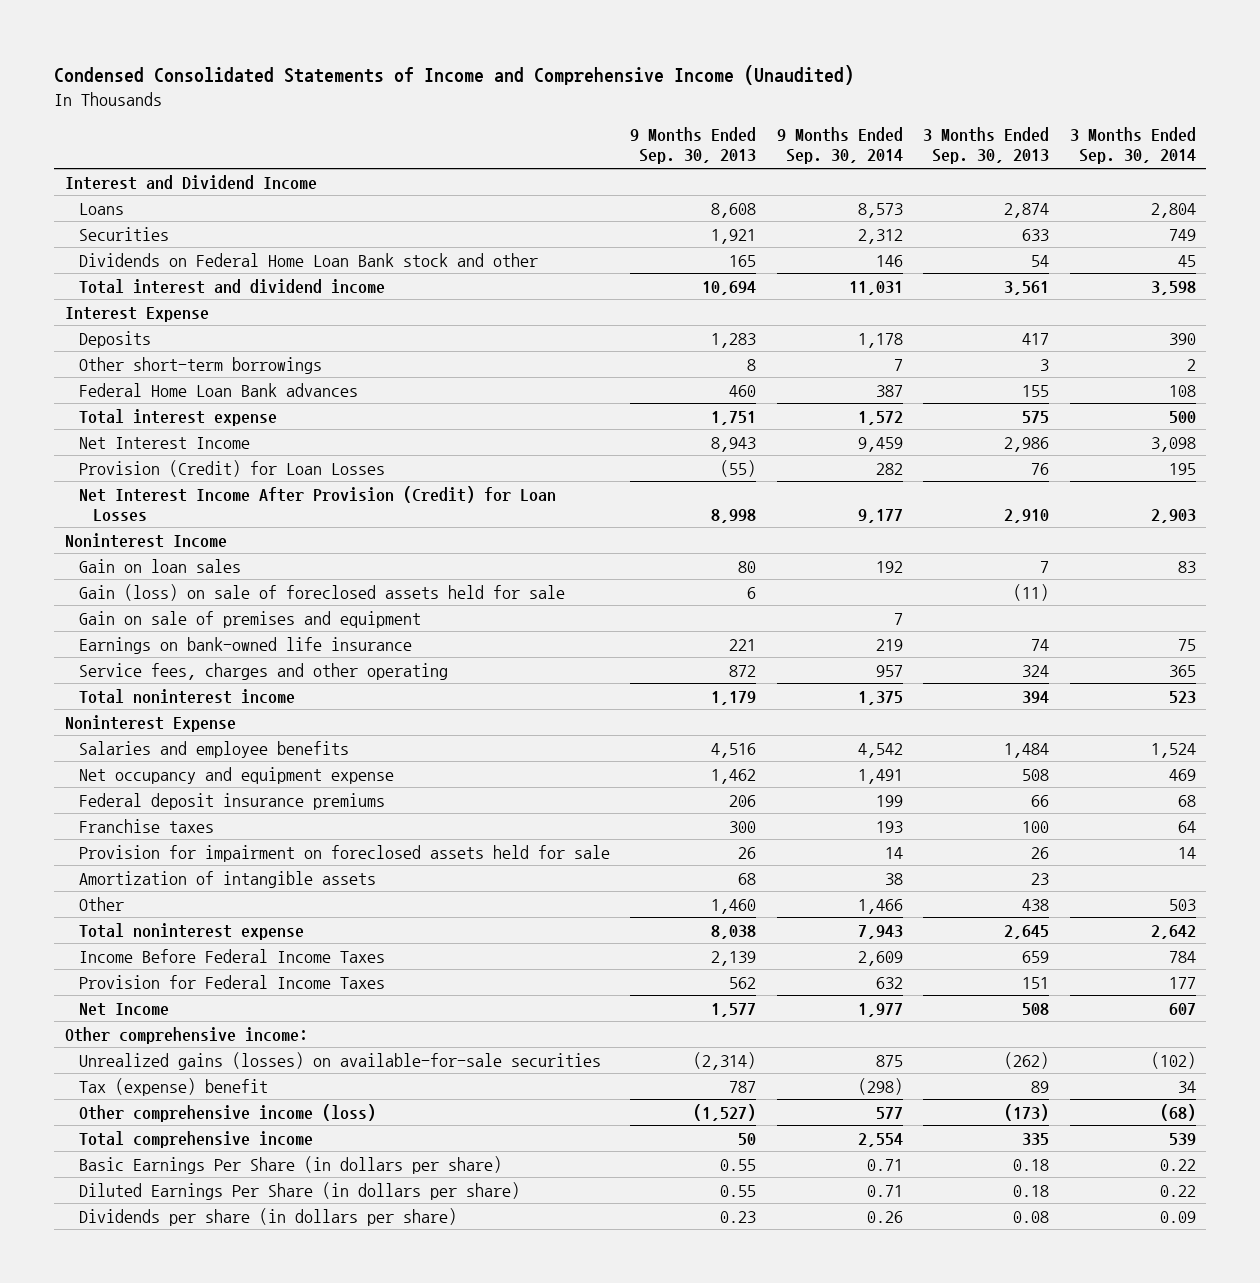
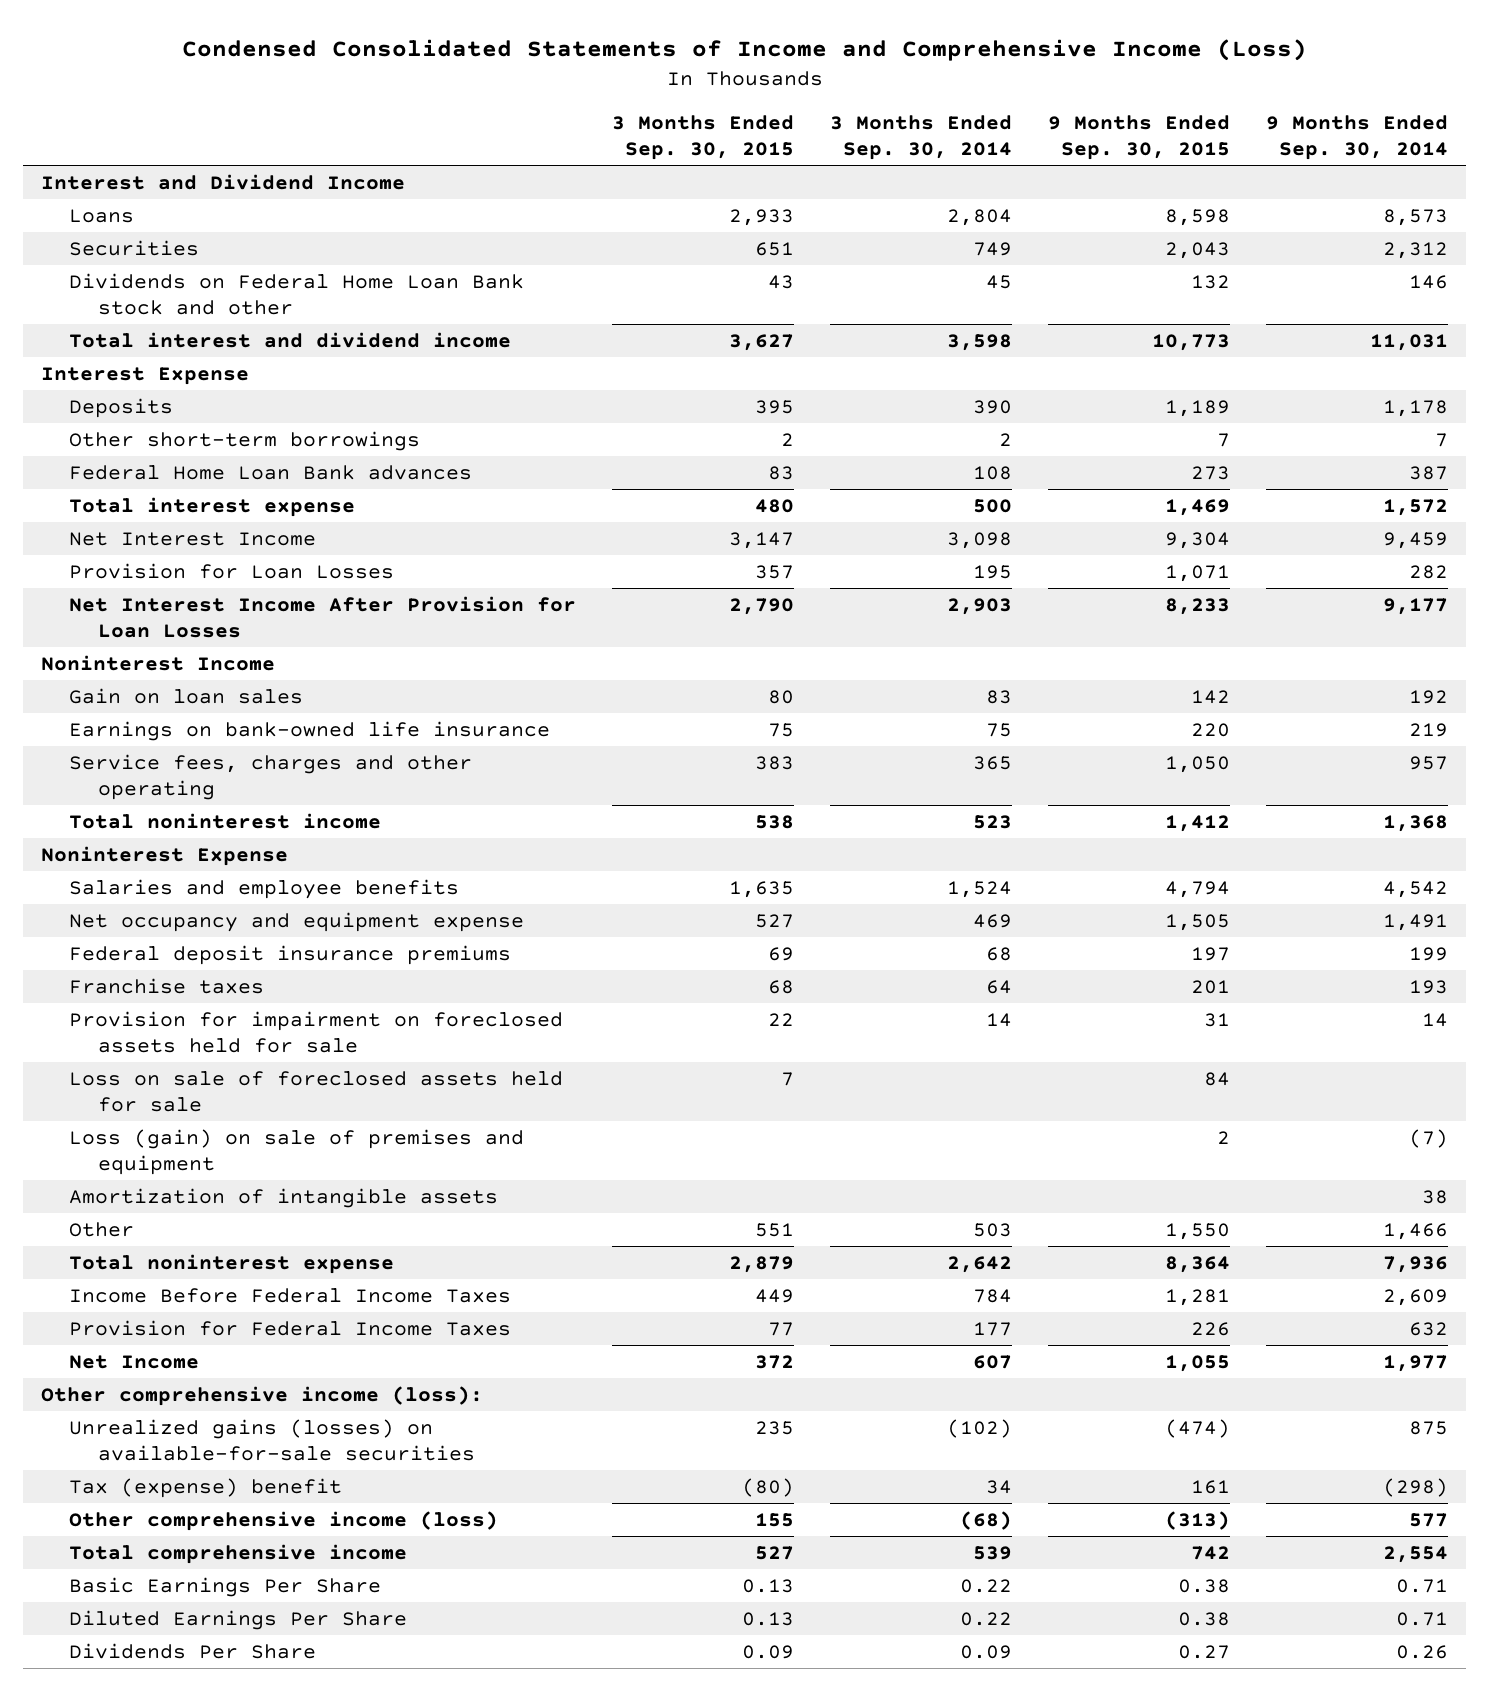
- Condensed Consolidated Statements of Income and Comprehensive Income (Unaudited)
+ Condensed Consolidated Statements of Income and Comprehensive Income (Loss)
- | 9 Months Ended Sep. 30, 2013 | 9 Months Ended Sep. 30, 2014 | 3 Months Ended Sep. 30, 2013 | 3 Months Ended Sep. 30, 2014
+ | 3 Months Ended Sep. 30, 2015 | 3 Months Ended Sep. 30, 2014 | 9 Months Ended Sep. 30, 2015 | 9 Months Ended Sep. 30, 2014
- Provision (Credit) for Loan Losses | (55) | 282 | 76 | 195
- Net Interest Income After Provision (Credit) for Loan Losses | 8,998 | 9,177 | 2,910 | 2,903
+ Provision for Loan Losses | 357 | 195 | 1,071 | 282
+ Net Interest Income After Provision for Loan Losses | 2,790 | 2,903 | 8,233 | 9,177
- Gain (loss) on sale of foreclosed assets held for sale | 6 | | (11) |
- Gain on sale of premises and equipment | | 7 | |
- Total noninterest income | 1,179 | 1,375 | 394 | 523
+ Total noninterest income | 538 | 523 | 1,412 | 1,368
+ Loss on sale of foreclosed assets held for sale | 7 | | 84 |
+ Loss (gain) on sale of premises and equipment | | | 2 | (7)
- Total noninterest expense | 8,038 | 7,943 | 2,645 | 2,642
+ Total noninterest expense | 2,879 | 2,642 | 8,364 | 7,936
- Other comprehensive income:
+ Other comprehensive income (loss):
- Basic Earnings Per Share (in dollars per share) | 0.55 | 0.71 | 0.18 | 0.22
- Diluted Earnings Per Share (in dollars per share) | 0.55 | 0.71 | 0.18 | 0.22
- Dividends per share (in dollars per share) | 0.23 | 0.26 | 0.08 | 0.09
+ Basic Earnings Per Share | 0.13 | 0.22 | 0.38 | 0.71
+ Diluted Earnings Per Share | 0.13 | 0.22 | 0.38 | 0.71
+ Dividends Per Share | 0.09 | 0.09 | 0.27 | 0.26

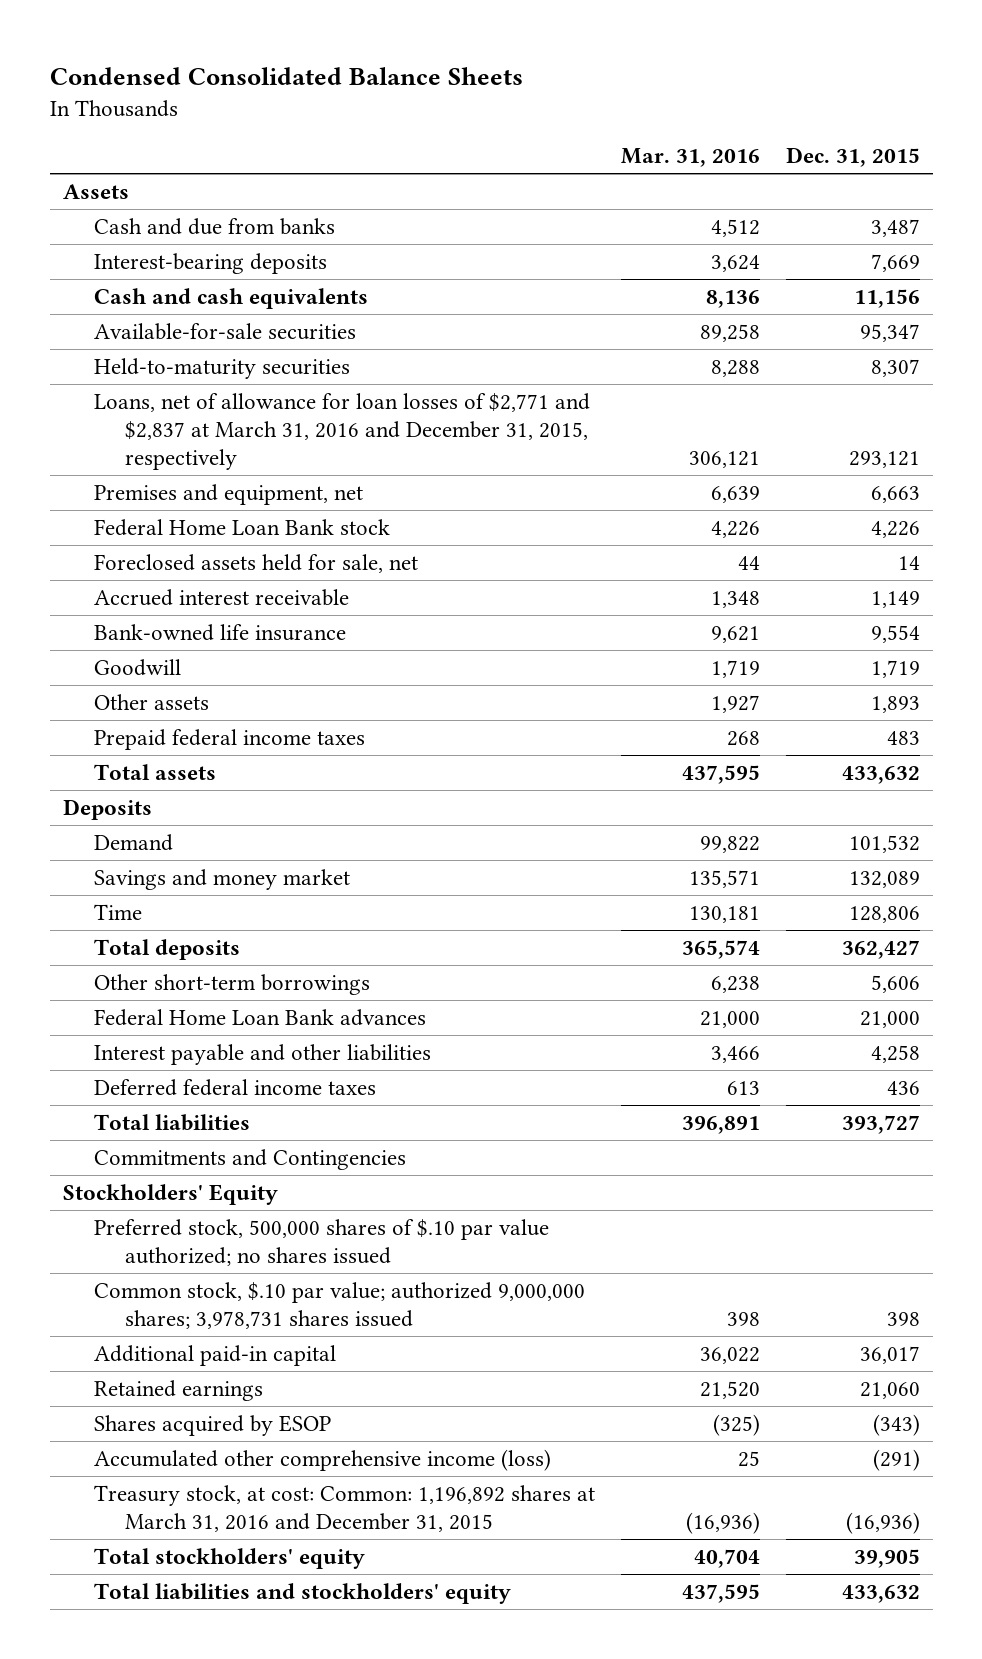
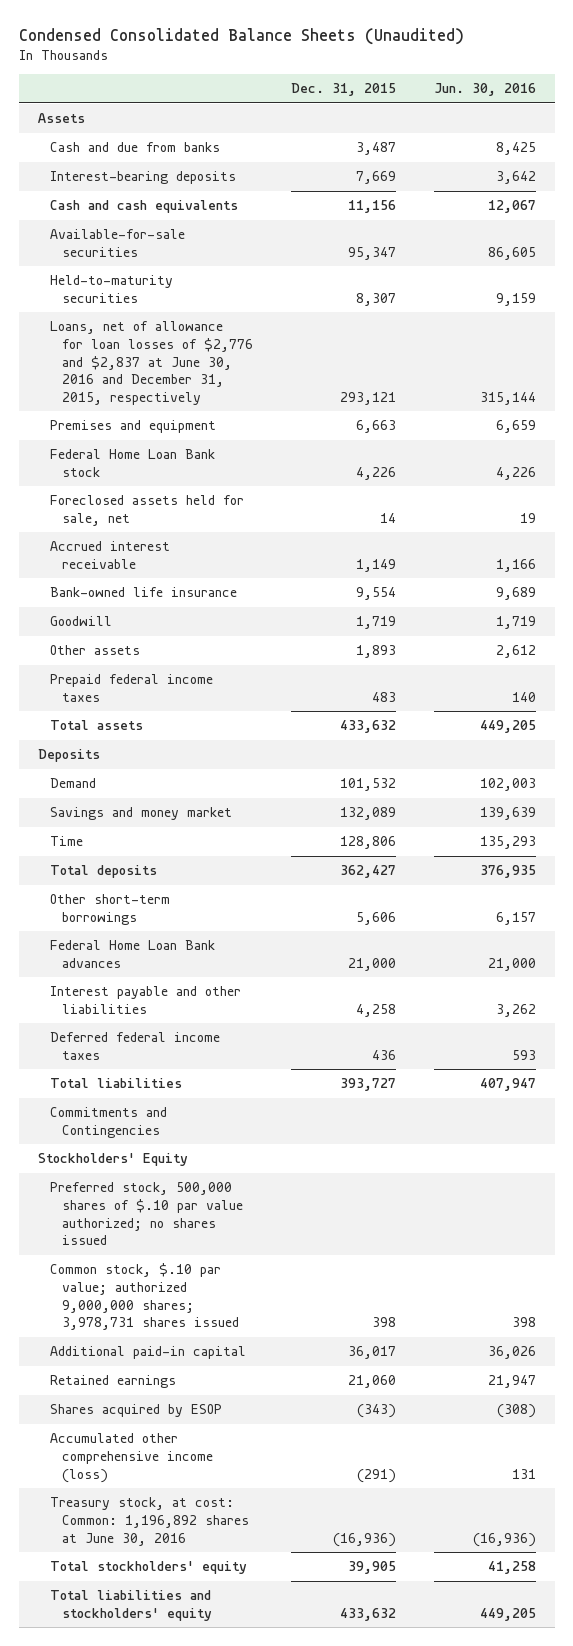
- Condensed Consolidated Balance Sheets
+ Condensed Consolidated Balance Sheets (Unaudited)
- | Mar. 31, 2016 | Dec. 31, 2015
+ | Dec. 31, 2015 | Jun. 30, 2016
- Loans, net of allowance for loan losses of $2,771 and $2,837 at March 31, 2016 and December 31, 2015, respectively | 306,121 | 293,121
- Premises and equipment, net | 6,639 | 6,663
+ Loans, net of allowance for loan losses of $2,776 and $2,837 at June 30, 2016 and December 31, 2015, respectively | 293,121 | 315,144
+ Premises and equipment | 6,663 | 6,659
- Treasury stock, at cost: Common: 1,196,892 shares at March 31, 2016 and December 31, 2015 | (16,936) | (16,936)
+ Treasury stock, at cost: Common: 1,196,892 shares at June 30, 2016 | (16,936) | (16,936)

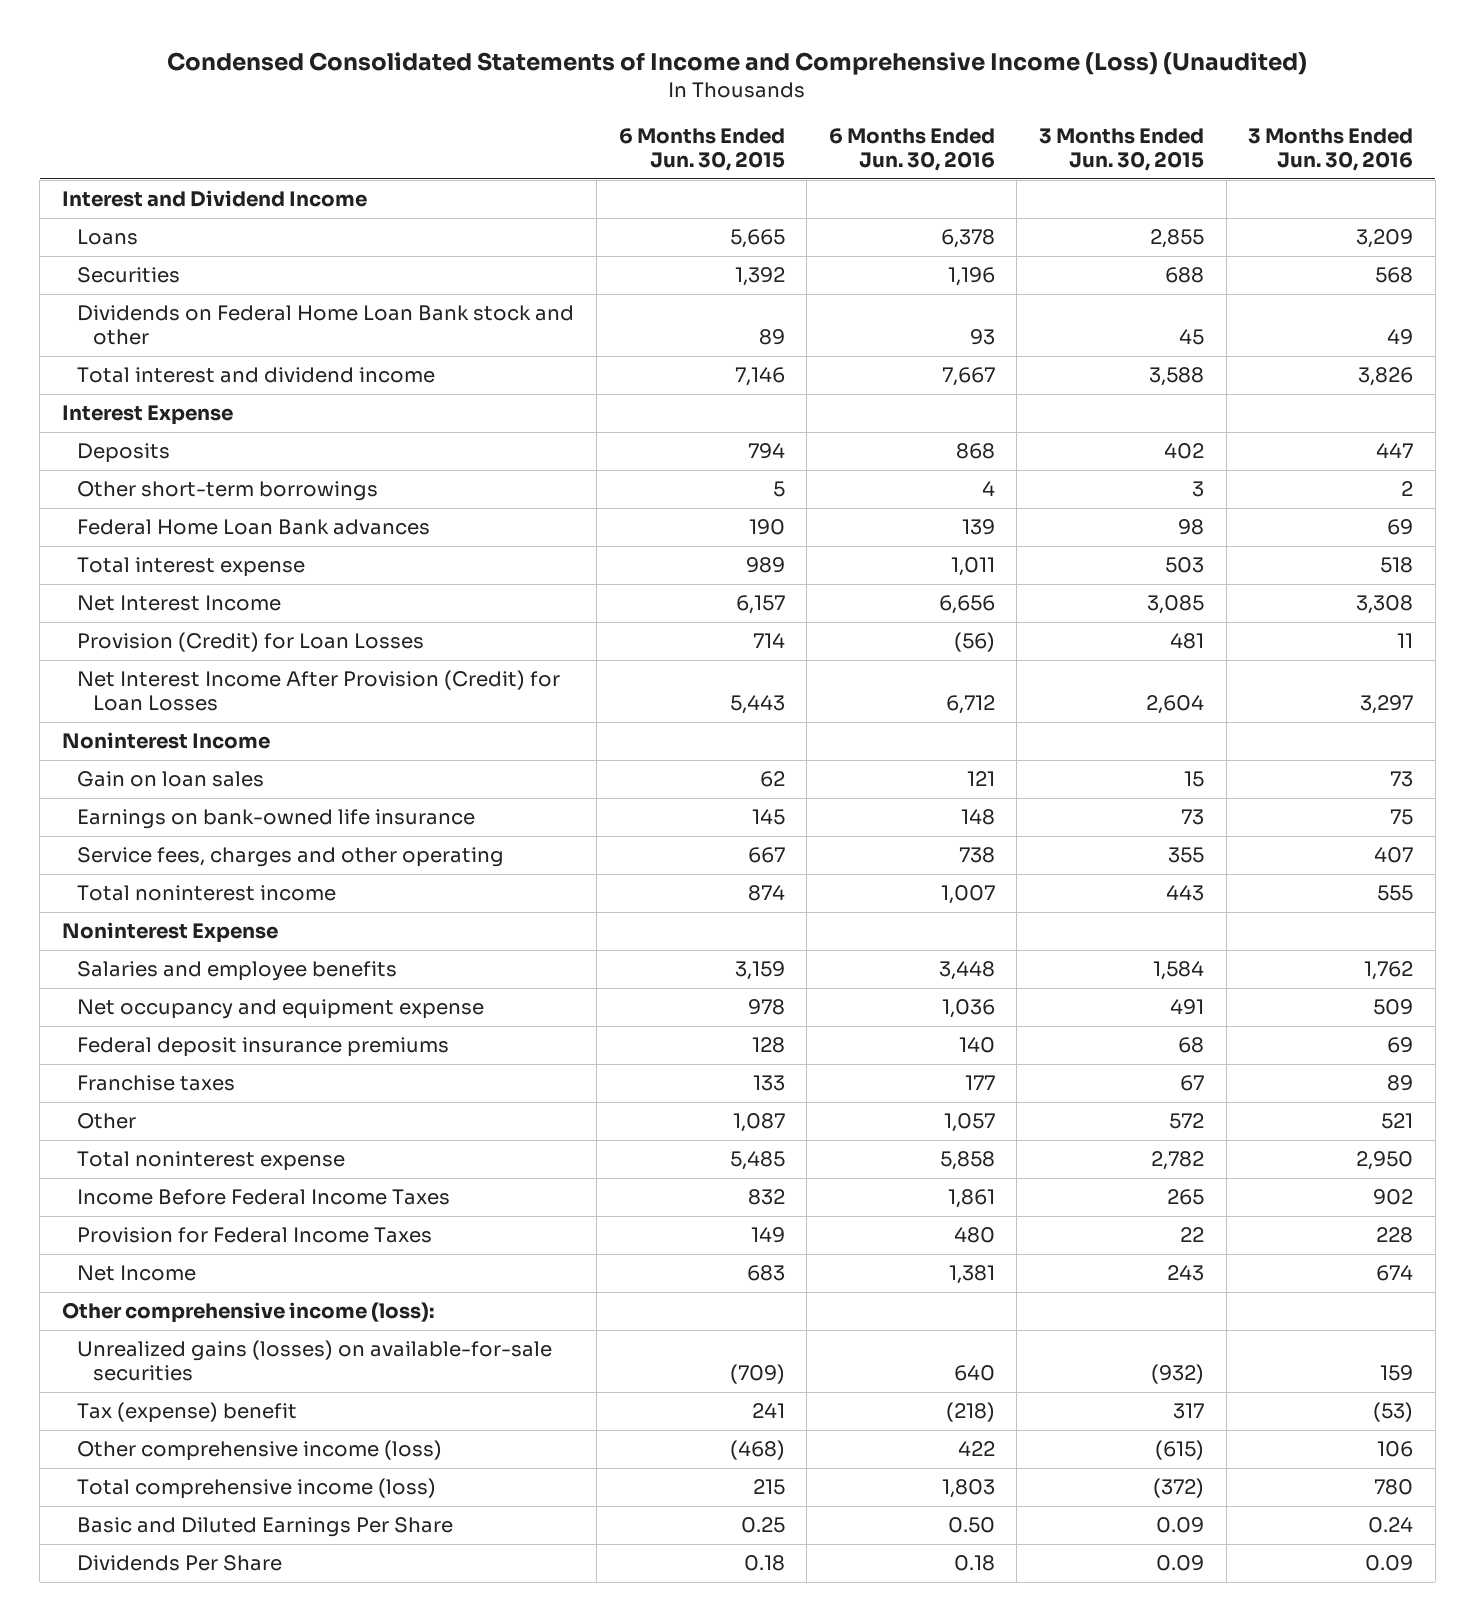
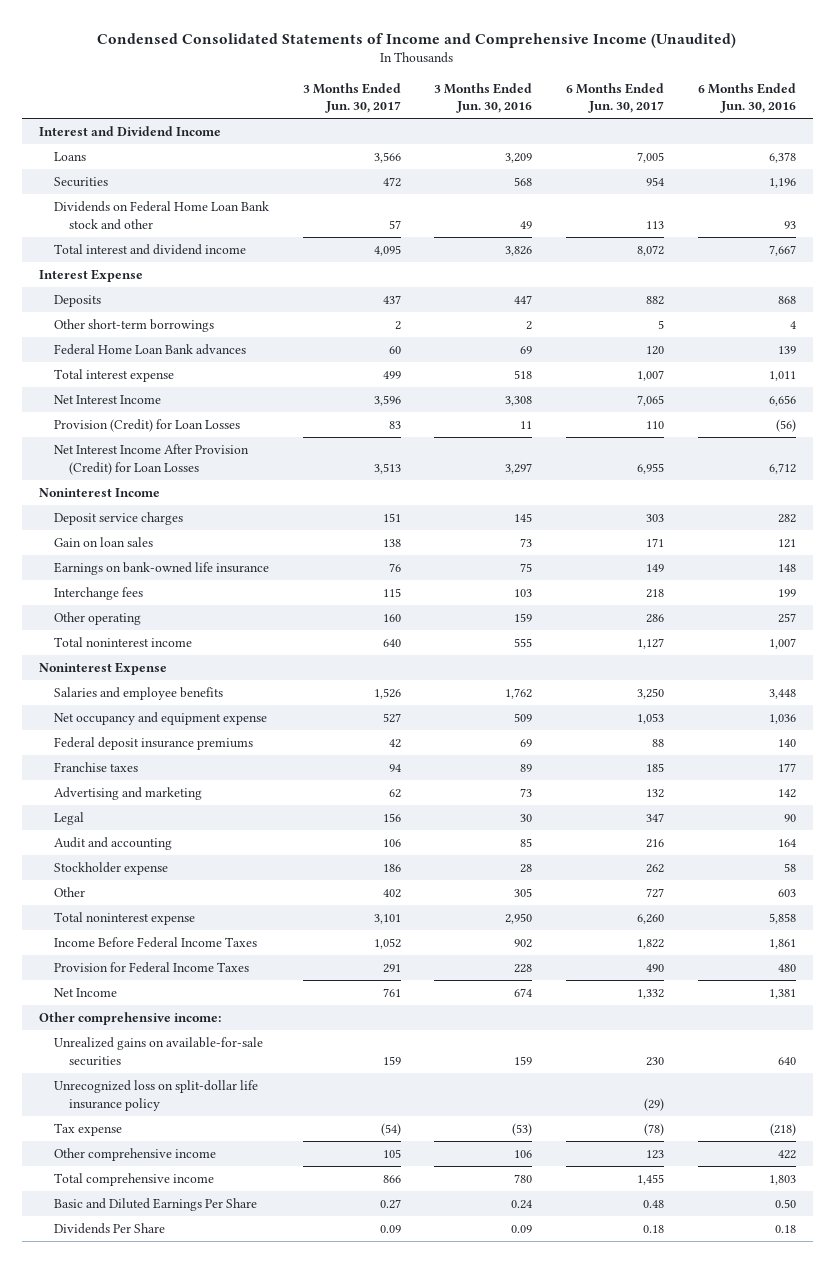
- Condensed Consolidated Statements of Income and Comprehensive Income (Loss) (Unaudited)
+ Condensed Consolidated Statements of Income and Comprehensive Income (Unaudited)
- | 6 Months Ended Jun. 30, 2015 | 6 Months Ended Jun. 30, 2016 | 3 Months Ended Jun. 30, 2015 | 3 Months Ended Jun. 30, 2016
+ | 3 Months Ended Jun. 30, 2017 | 3 Months Ended Jun. 30, 2016 | 6 Months Ended Jun. 30, 2017 | 6 Months Ended Jun. 30, 2016
+ Deposit service charges | 151 | 145 | 303 | 282
- Service fees, charges and other operating | 667 | 738 | 355 | 407
+ Interchange fees | 115 | 103 | 218 | 199
+ Other operating | 160 | 159 | 286 | 257
- Other | 1,087 | 1,057 | 572 | 521
+ Advertising and marketing | 62 | 73 | 132 | 142
+ Legal | 156 | 30 | 347 | 90
+ Audit and accounting | 106 | 85 | 216 | 164
+ Stockholder expense | 186 | 28 | 262 | 58
+ Other | 402 | 305 | 727 | 603
- Other comprehensive income (loss):
- Unrealized gains (losses) on available-for-sale securities | (709) | 640 | (932) | 159
- Tax (expense) benefit | 241 | (218) | 317 | (53)
- Other comprehensive income (loss) | (468) | 422 | (615) | 106
- Total comprehensive income (loss) | 215 | 1,803 | (372) | 780
+ Other comprehensive income:
+ Unrealized gains on available-for-sale securities | 159 | 159 | 230 | 640
+ Unrecognized loss on split-dollar life insurance policy | | | (29) |
+ Tax expense | (54) | (53) | (78) | (218)
+ Other comprehensive income | 105 | 106 | 123 | 422
+ Total comprehensive income | 866 | 780 | 1,455 | 1,803

